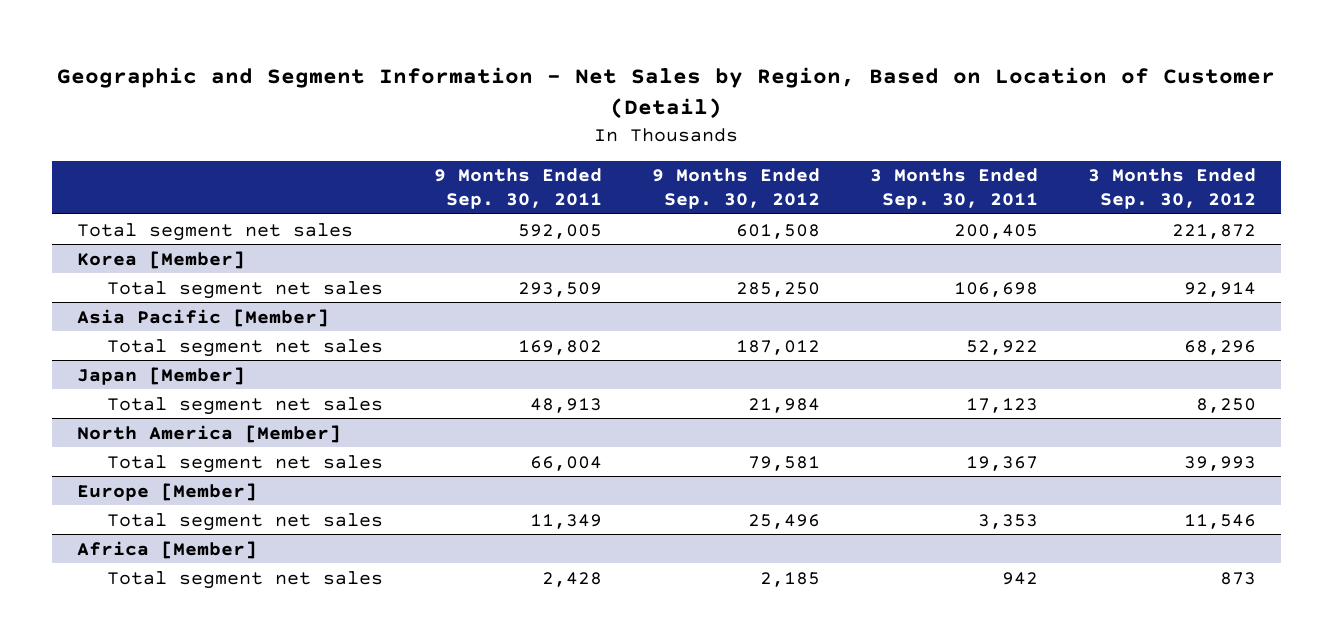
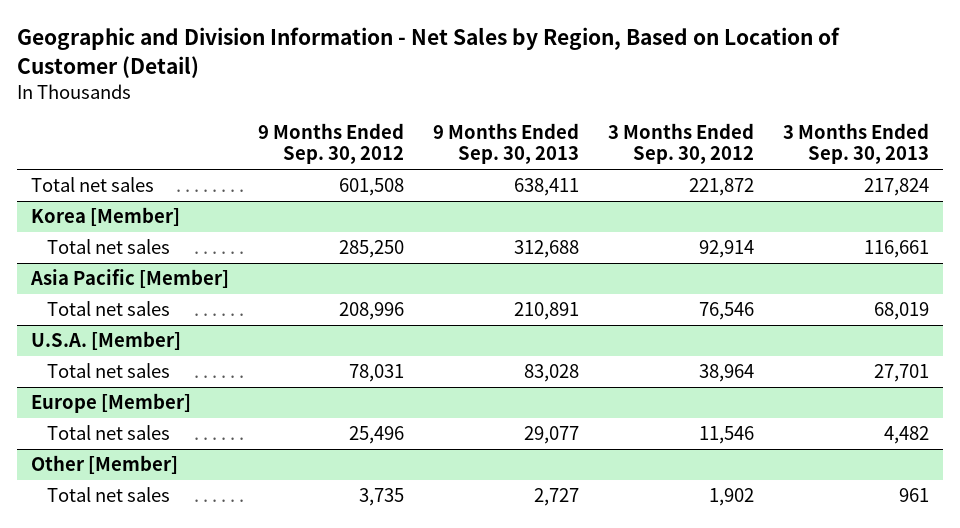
- Geographic and Segment Information - Net Sales by Region, Based on Location of Customer (Detail)
+ Geographic and Division Information - Net Sales by Region, Based on Location of Customer (Detail)
- | 9 Months Ended Sep. 30, 2011 | 9 Months Ended Sep. 30, 2012 | 3 Months Ended Sep. 30, 2011 | 3 Months Ended Sep. 30, 2012
+ | 9 Months Ended Sep. 30, 2012 | 9 Months Ended Sep. 30, 2013 | 3 Months Ended Sep. 30, 2012 | 3 Months Ended Sep. 30, 2013
- Total segment net sales | 592,005 | 601,508 | 200,405 | 221,872
+ Total net sales | 601,508 | 638,411 | 221,872 | 217,824
@ Korea [Member]
- Total segment net sales | 293,509 | 285,250 | 106,698 | 92,914
+ Total net sales | 285,250 | 312,688 | 92,914 | 116,661
@ Asia Pacific [Member]
- Total segment net sales | 169,802 | 187,012 | 52,922 | 68,296
- Japan [Member]
- Total segment net sales | 48,913 | 21,984 | 17,123 | 8,250
- North America [Member]
- Total segment net sales | 66,004 | 79,581 | 19,367 | 39,993
@ Asia Pacific [Member]
+ Total net sales | 208,996 | 210,891 | 76,546 | 68,019
+ U.S.A. [Member]
+ Total net sales | 78,031 | 83,028 | 38,964 | 27,701
@ Europe [Member]
- Total segment net sales | 11,349 | 25,496 | 3,353 | 11,546
- Africa [Member]
- Total segment net sales | 2,428 | 2,185 | 942 | 873
@ Europe [Member]
+ Total net sales | 25,496 | 29,077 | 11,546 | 4,482
+ Other [Member]
+ Total net sales | 3,735 | 2,727 | 1,902 | 961

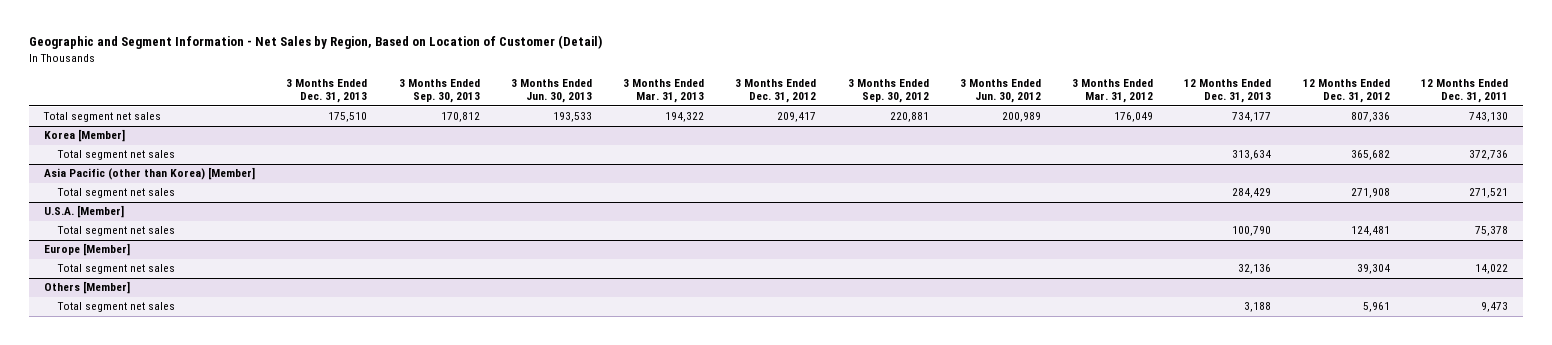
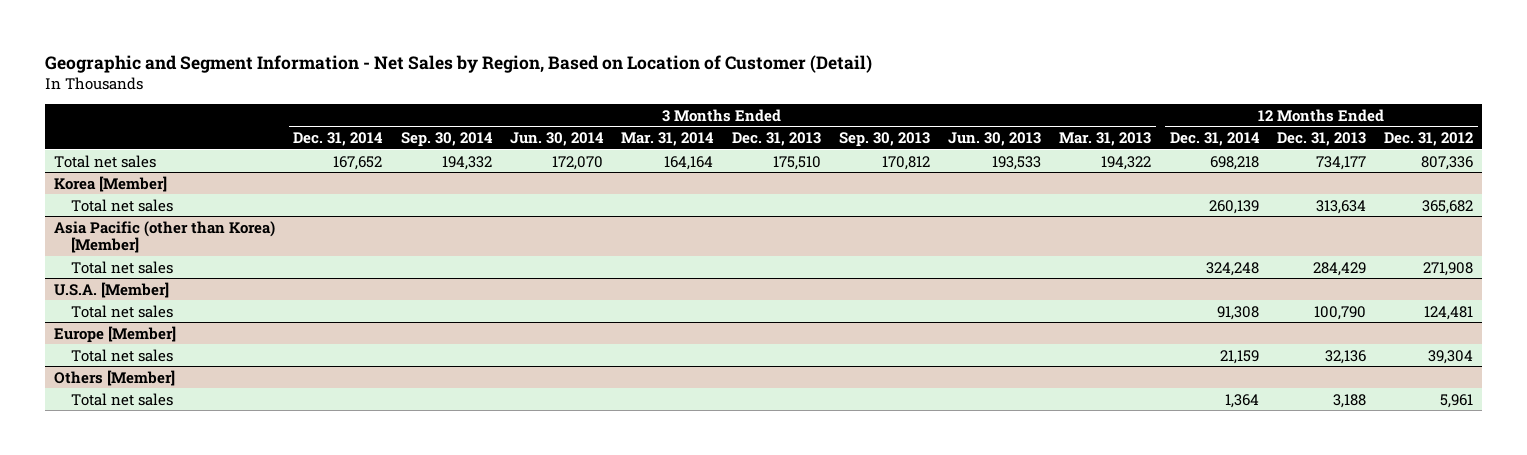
- | 3 Months Ended Dec. 31, 2013 | 3 Months Ended Sep. 30, 2013 | 3 Months Ended Jun. 30, 2013 | 3 Months Ended Mar. 31, 2013 | 3 Months Ended Dec. 31, 2012 | 3 Months Ended Sep. 30, 2012 | 3 Months Ended Jun. 30, 2012 | 3 Months Ended Mar. 31, 2012 | 12 Months Ended Dec. 31, 2013 | 12 Months Ended Dec. 31, 2012 | 12 Months Ended Dec. 31, 2011
+ | 3 Months Ended Dec. 31, 2014 | 3 Months Ended Sep. 30, 2014 | 3 Months Ended Jun. 30, 2014 | 3 Months Ended Mar. 31, 2014 | 3 Months Ended Dec. 31, 2013 | 3 Months Ended Sep. 30, 2013 | 3 Months Ended Jun. 30, 2013 | 3 Months Ended Mar. 31, 2013 | 12 Months Ended Dec. 31, 2014 | 12 Months Ended Dec. 31, 2013 | 12 Months Ended Dec. 31, 2012
- Total segment net sales | 175,510 | 170,812 | 193,533 | 194,322 | 209,417 | 220,881 | 200,989 | 176,049 | 734,177 | 807,336 | 743,130
+ Total net sales | 167,652 | 194,332 | 172,070 | 164,164 | 175,510 | 170,812 | 193,533 | 194,322 | 698,218 | 734,177 | 807,336
@ Korea [Member]
- Total segment net sales | | | | | | | | | 313,634 | 365,682 | 372,736
+ Total net sales | | | | | | | | | 260,139 | 313,634 | 365,682
@ Asia Pacific (other than Korea) [Member]
- Total segment net sales | | | | | | | | | 284,429 | 271,908 | 271,521
+ Total net sales | | | | | | | | | 324,248 | 284,429 | 271,908
@ U.S.A. [Member]
- Total segment net sales | | | | | | | | | 100,790 | 124,481 | 75,378
+ Total net sales | | | | | | | | | 91,308 | 100,790 | 124,481
@ Europe [Member]
- Total segment net sales | | | | | | | | | 32,136 | 39,304 | 14,022
+ Total net sales | | | | | | | | | 21,159 | 32,136 | 39,304
@ Others [Member]
- Total segment net sales | | | | | | | | | 3,188 | 5,961 | 9,473
+ Total net sales | | | | | | | | | 1,364 | 3,188 | 5,961

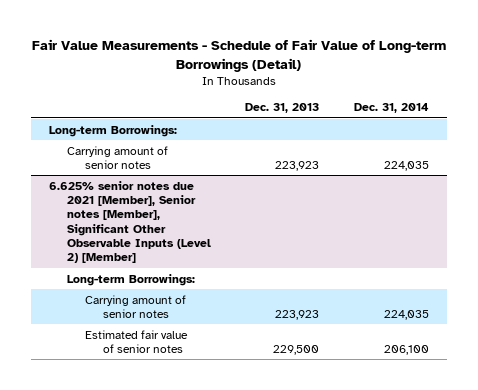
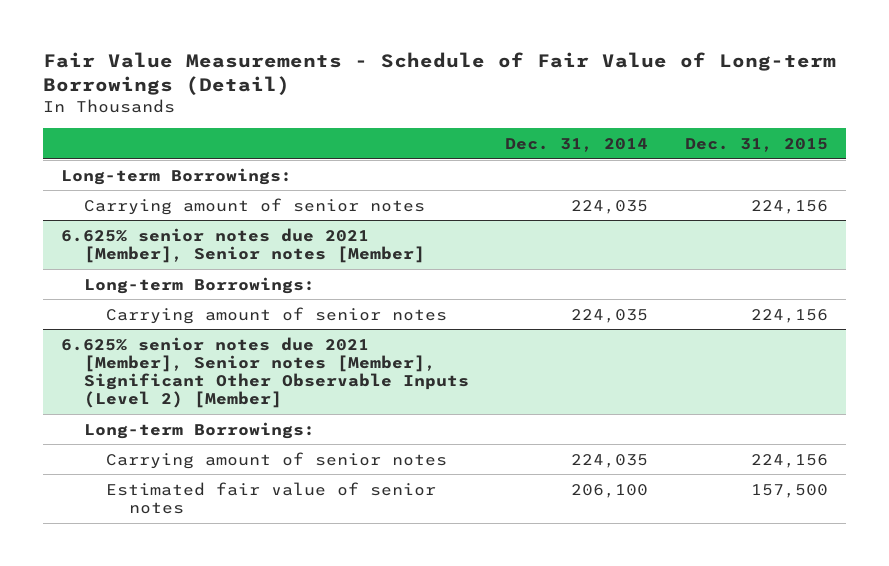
- | Dec. 31, 2013 | Dec. 31, 2014
+ | Dec. 31, 2014 | Dec. 31, 2015
+ 6.625% senior notes due 2021 [Member], Senior notes [Member]
+ Long-term Borrowings:
+ Carrying amount of senior notes | 224,035 | 224,156

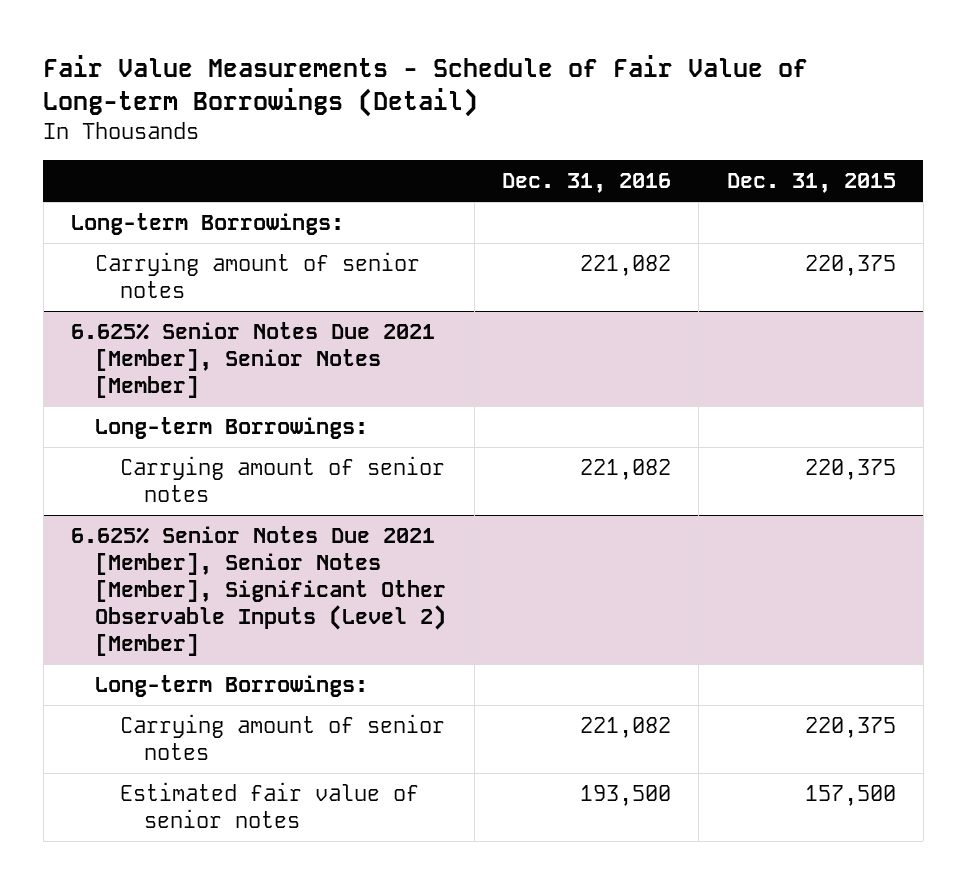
- | Dec. 31, 2014 | Dec. 31, 2015
+ | Dec. 31, 2016 | Dec. 31, 2015
- Carrying amount of senior notes | 224,035 | 224,156
- 6.625% senior notes due 2021 [Member], Senior notes [Member]
+ Carrying amount of senior notes | 221,082 | 220,375
+ 6.625% Senior Notes Due 2021 [Member], Senior Notes [Member]
- Carrying amount of senior notes | 224,035 | 224,156
- 6.625% senior notes due 2021 [Member], Senior notes [Member], Significant Other Observable Inputs (Level 2) [Member]
+ Carrying amount of senior notes | 221,082 | 220,375
+ 6.625% Senior Notes Due 2021 [Member], Senior Notes [Member], Significant Other Observable Inputs (Level 2) [Member]
- Carrying amount of senior notes | 224,035 | 224,156
+ Carrying amount of senior notes | 221,082 | 220,375

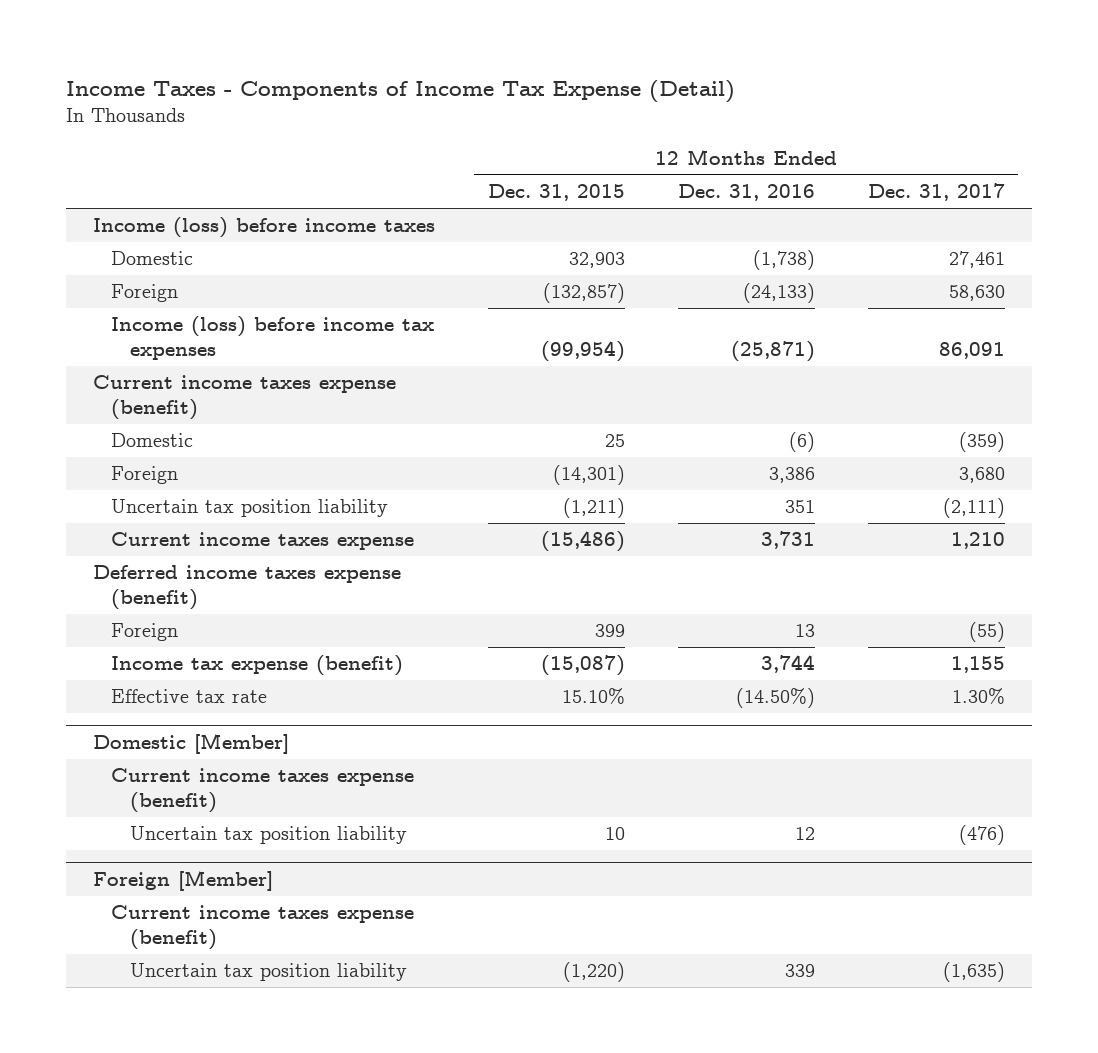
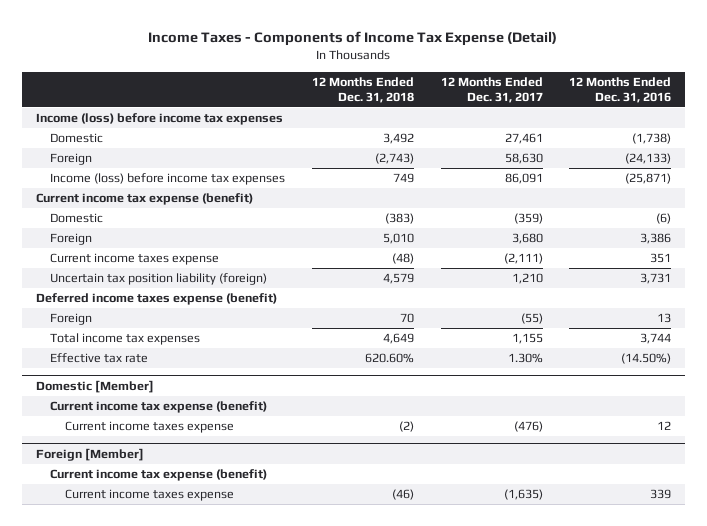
- | 12 Months Ended Dec. 31, 2015 | 12 Months Ended Dec. 31, 2016 | 12 Months Ended Dec. 31, 2017
+ | 12 Months Ended Dec. 31, 2018 | 12 Months Ended Dec. 31, 2017 | 12 Months Ended Dec. 31, 2016
- Income (loss) before income taxes
+ Income (loss) before income tax expenses
- Current income taxes expense (benefit)
+ Current income tax expense (benefit)
- Uncertain tax position liability | (1,211) | 351 | (2,111)
- Current income taxes expense | (15,486) | 3,731 | 1,210
+ Current income taxes expense | (48) | (2,111) | 351
+ Uncertain tax position liability (foreign) | 4,579 | 1,210 | 3,731
- Income tax expense (benefit) | (15,087) | 3,744 | 1,155
+ Total income tax expenses | 4,649 | 1,155 | 3,744
@ Domestic [Member]
- Current income taxes expense (benefit)
- Uncertain tax position liability | 10 | 12 | (476)
+ Current income tax expense (benefit)
+ Current income taxes expense | (2) | (476) | 12
@ Foreign [Member]
- Current income taxes expense (benefit)
- Uncertain tax position liability | (1,220) | 339 | (1,635)
+ Current income tax expense (benefit)
+ Current income taxes expense | (46) | (1,635) | 339

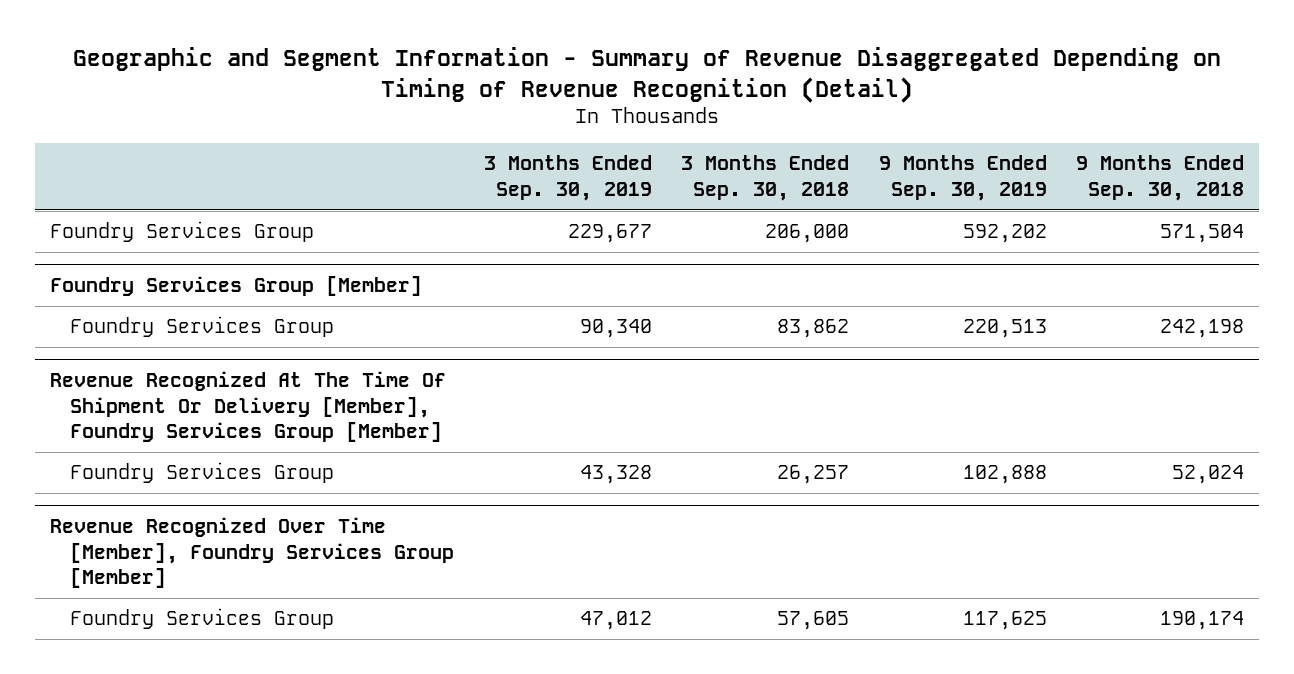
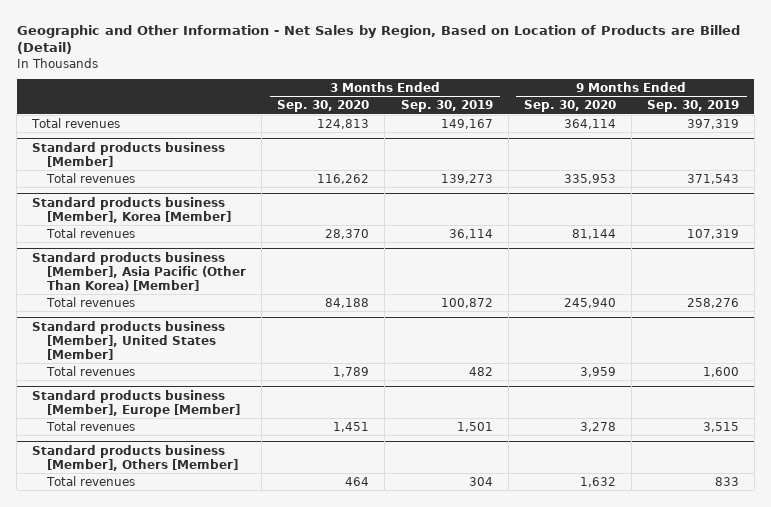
- Geographic and Segment Information - Summary of Revenue Disaggregated Depending on Timing of Revenue Recognition (Detail)
+ Geographic and Other Information - Net Sales by Region, Based on Location of Products are Billed (Detail)
- | 3 Months Ended Sep. 30, 2019 | 3 Months Ended Sep. 30, 2018 | 9 Months Ended Sep. 30, 2019 | 9 Months Ended Sep. 30, 2018
+ | 3 Months Ended Sep. 30, 2020 | 3 Months Ended Sep. 30, 2019 | 9 Months Ended Sep. 30, 2020 | 9 Months Ended Sep. 30, 2019
- Foundry Services Group | 229,677 | 206,000 | 592,202 | 571,504
- Foundry Services Group [Member]
- Foundry Services Group | 90,340 | 83,862 | 220,513 | 242,198
- Revenue Recognized At The Time Of Shipment Or Delivery [Member], Foundry Services Group [Member]
- Foundry Services Group | 43,328 | 26,257 | 102,888 | 52,024
- Revenue Recognized Over Time [Member], Foundry Services Group [Member]
- Foundry Services Group | 47,012 | 57,605 | 117,625 | 190,174
+ Total revenues | 124,813 | 149,167 | 364,114 | 397,319
+ Standard products business [Member]
+ Total revenues | 116,262 | 139,273 | 335,953 | 371,543
+ Standard products business [Member], Korea [Member]
+ Total revenues | 28,370 | 36,114 | 81,144 | 107,319
+ Standard products business [Member], Asia Pacific (Other Than Korea) [Member]
+ Total revenues | 84,188 | 100,872 | 245,940 | 258,276
+ Standard products business [Member], United States [Member]
+ Total revenues | 1,789 | 482 | 3,959 | 1,600
+ Standard products business [Member], Europe [Member]
+ Total revenues | 1,451 | 1,501 | 3,278 | 3,515
+ Standard products business [Member], Others [Member]
+ Total revenues | 464 | 304 | 1,632 | 833

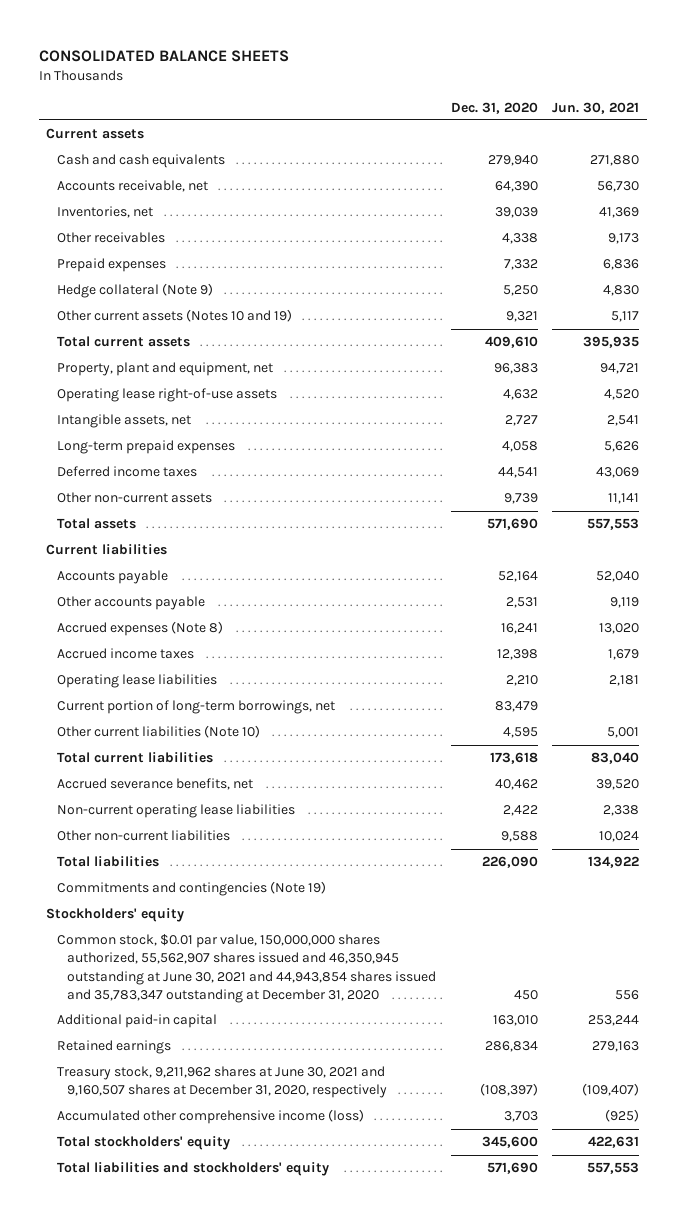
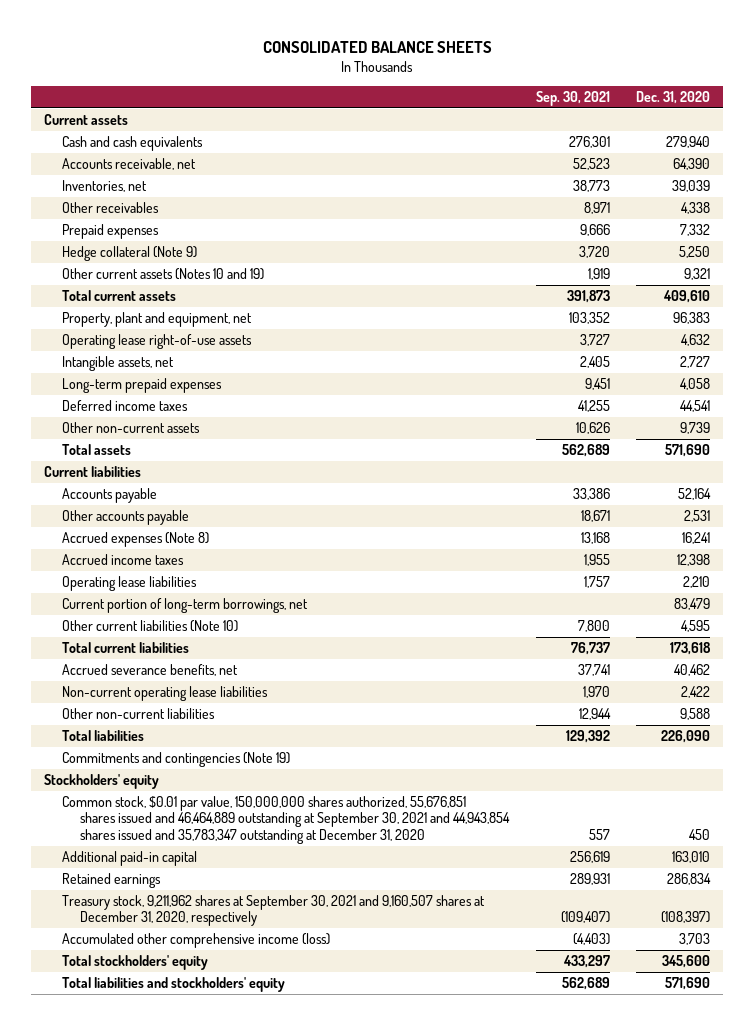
- | Dec. 31, 2020 | Jun. 30, 2021
+ | Sep. 30, 2021 | Dec. 31, 2020
- Common stock, $0.01 par value, 150,000,000 shares authorized, 55,562,907 shares issued and 46,350,945 outstanding at June 30, 2021 and 44,943,854 shares issued and 35,783,347 outstanding at December 31, 2020 | 450 | 556
+ Common stock, $0.01 par value, 150,000,000 shares authorized, 55,676,851 shares issued and 46,464,889 outstanding at September 30, 2021 and 44,943,854 shares issued and 35,783,347 outstanding at December 31, 2020 | 557 | 450
- Treasury stock, 9,211,962 shares at June 30, 2021 and 9,160,507 shares at December 31, 2020, respectively | (108,397) | (109,407)
+ Treasury stock, 9,211,962 shares at September 30, 2021 and 9,160,507 shares at December 31, 2020, respectively | (109,407) | (108,397)

